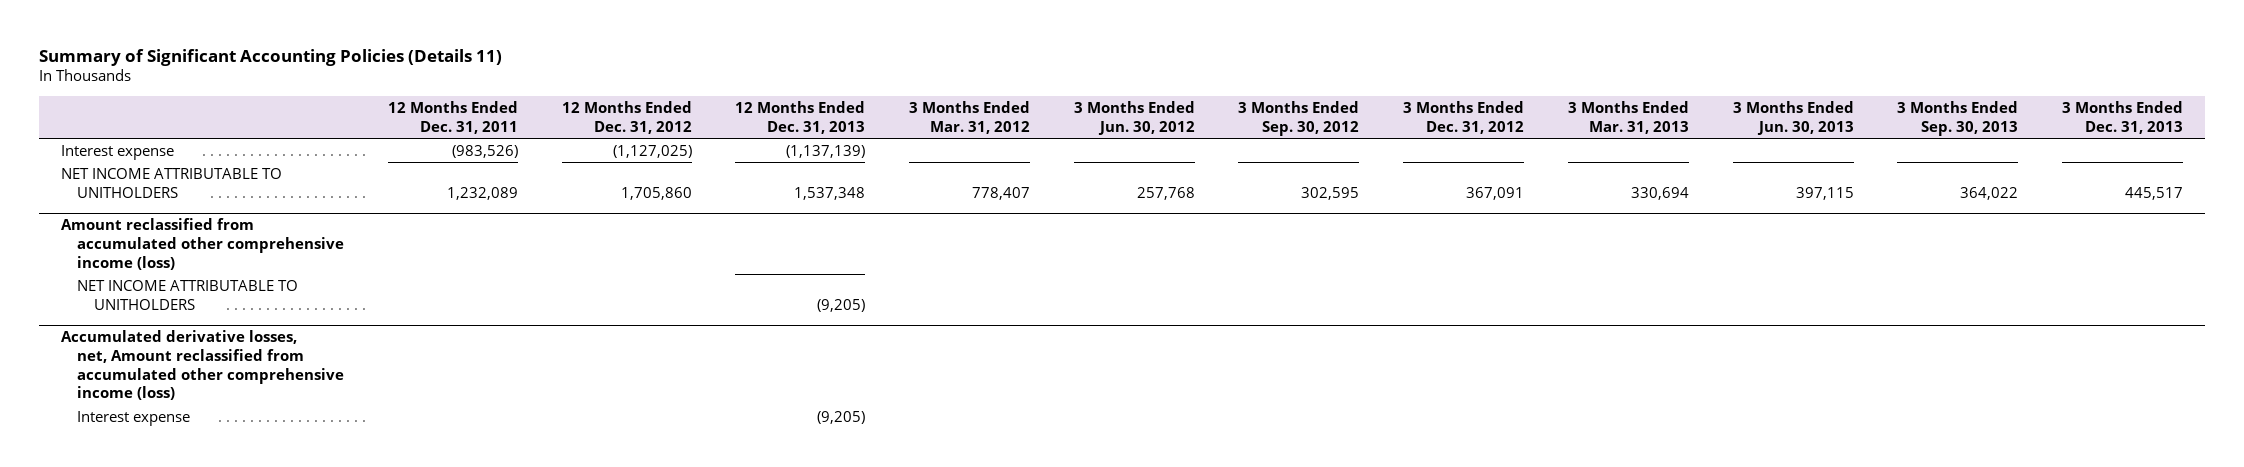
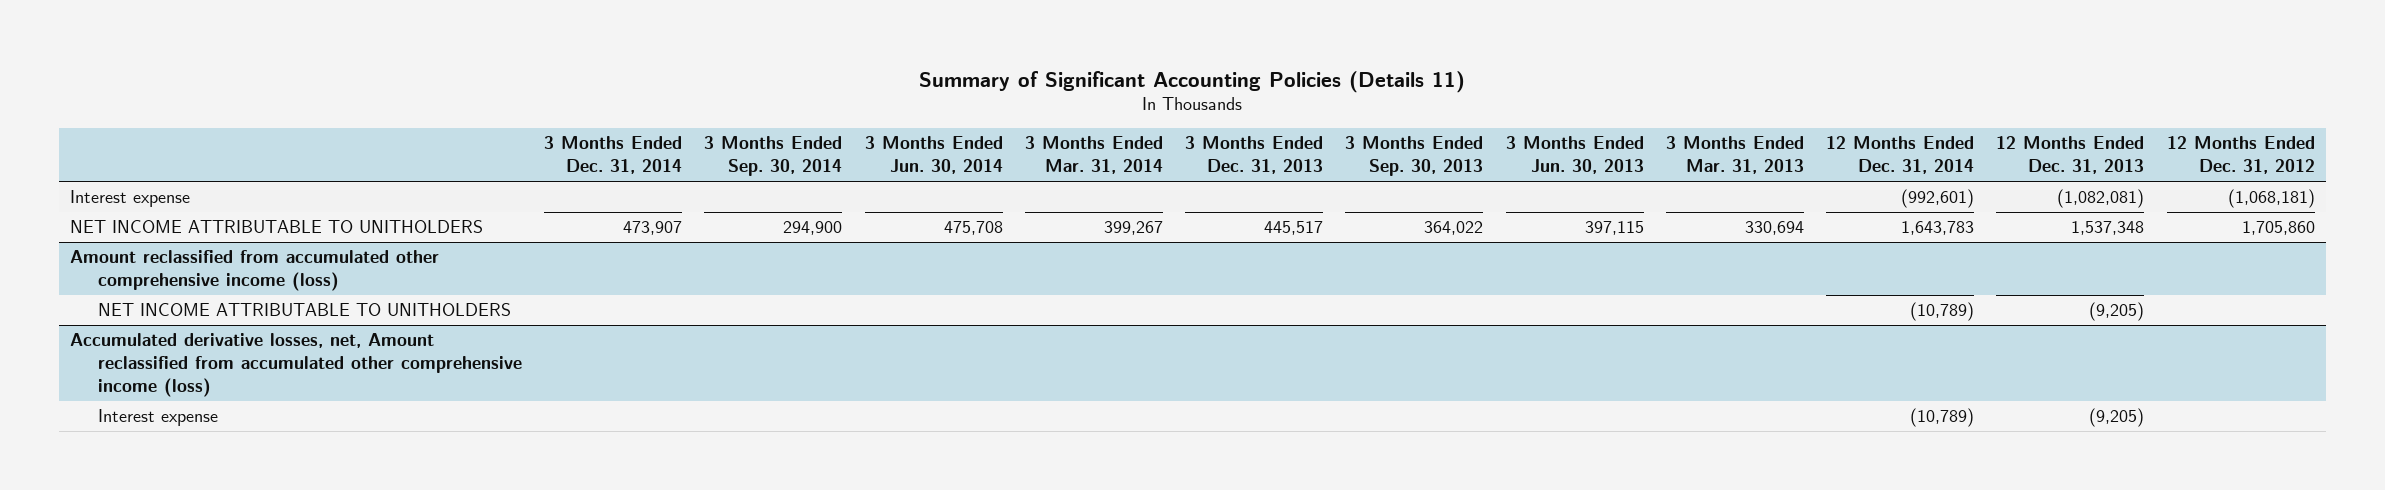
- | 12 Months Ended Dec. 31, 2011 | 12 Months Ended Dec. 31, 2012 | 12 Months Ended Dec. 31, 2013 | 3 Months Ended Mar. 31, 2012 | 3 Months Ended Jun. 30, 2012 | 3 Months Ended Sep. 30, 2012 | 3 Months Ended Dec. 31, 2012 | 3 Months Ended Mar. 31, 2013 | 3 Months Ended Jun. 30, 2013 | 3 Months Ended Sep. 30, 2013 | 3 Months Ended Dec. 31, 2013
+ | 3 Months Ended Dec. 31, 2014 | 3 Months Ended Sep. 30, 2014 | 3 Months Ended Jun. 30, 2014 | 3 Months Ended Mar. 31, 2014 | 3 Months Ended Dec. 31, 2013 | 3 Months Ended Sep. 30, 2013 | 3 Months Ended Jun. 30, 2013 | 3 Months Ended Mar. 31, 2013 | 12 Months Ended Dec. 31, 2014 | 12 Months Ended Dec. 31, 2013 | 12 Months Ended Dec. 31, 2012
- Interest expense | (983,526) | (1,127,025) | (1,137,139) | | | | | | | |
+ Interest expense | | | | | | | | | (992,601) | (1,082,081) | (1,068,181)

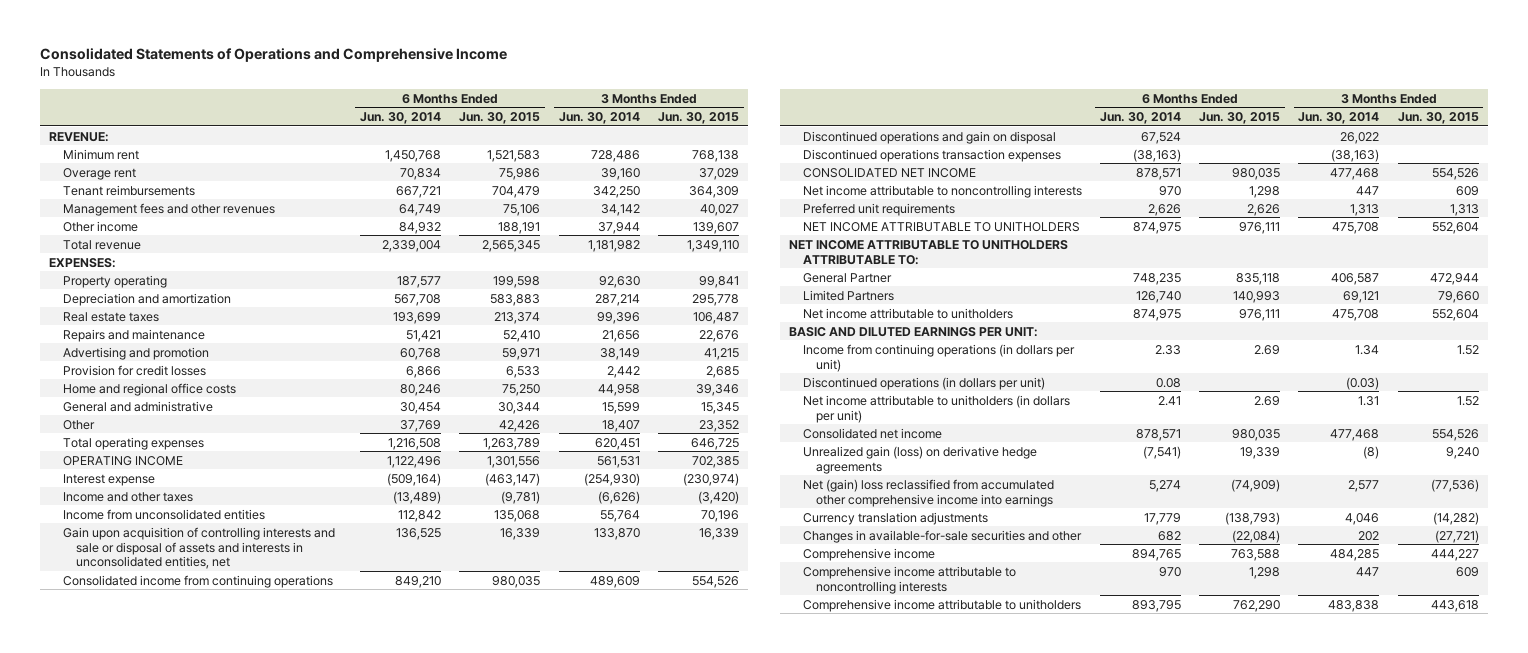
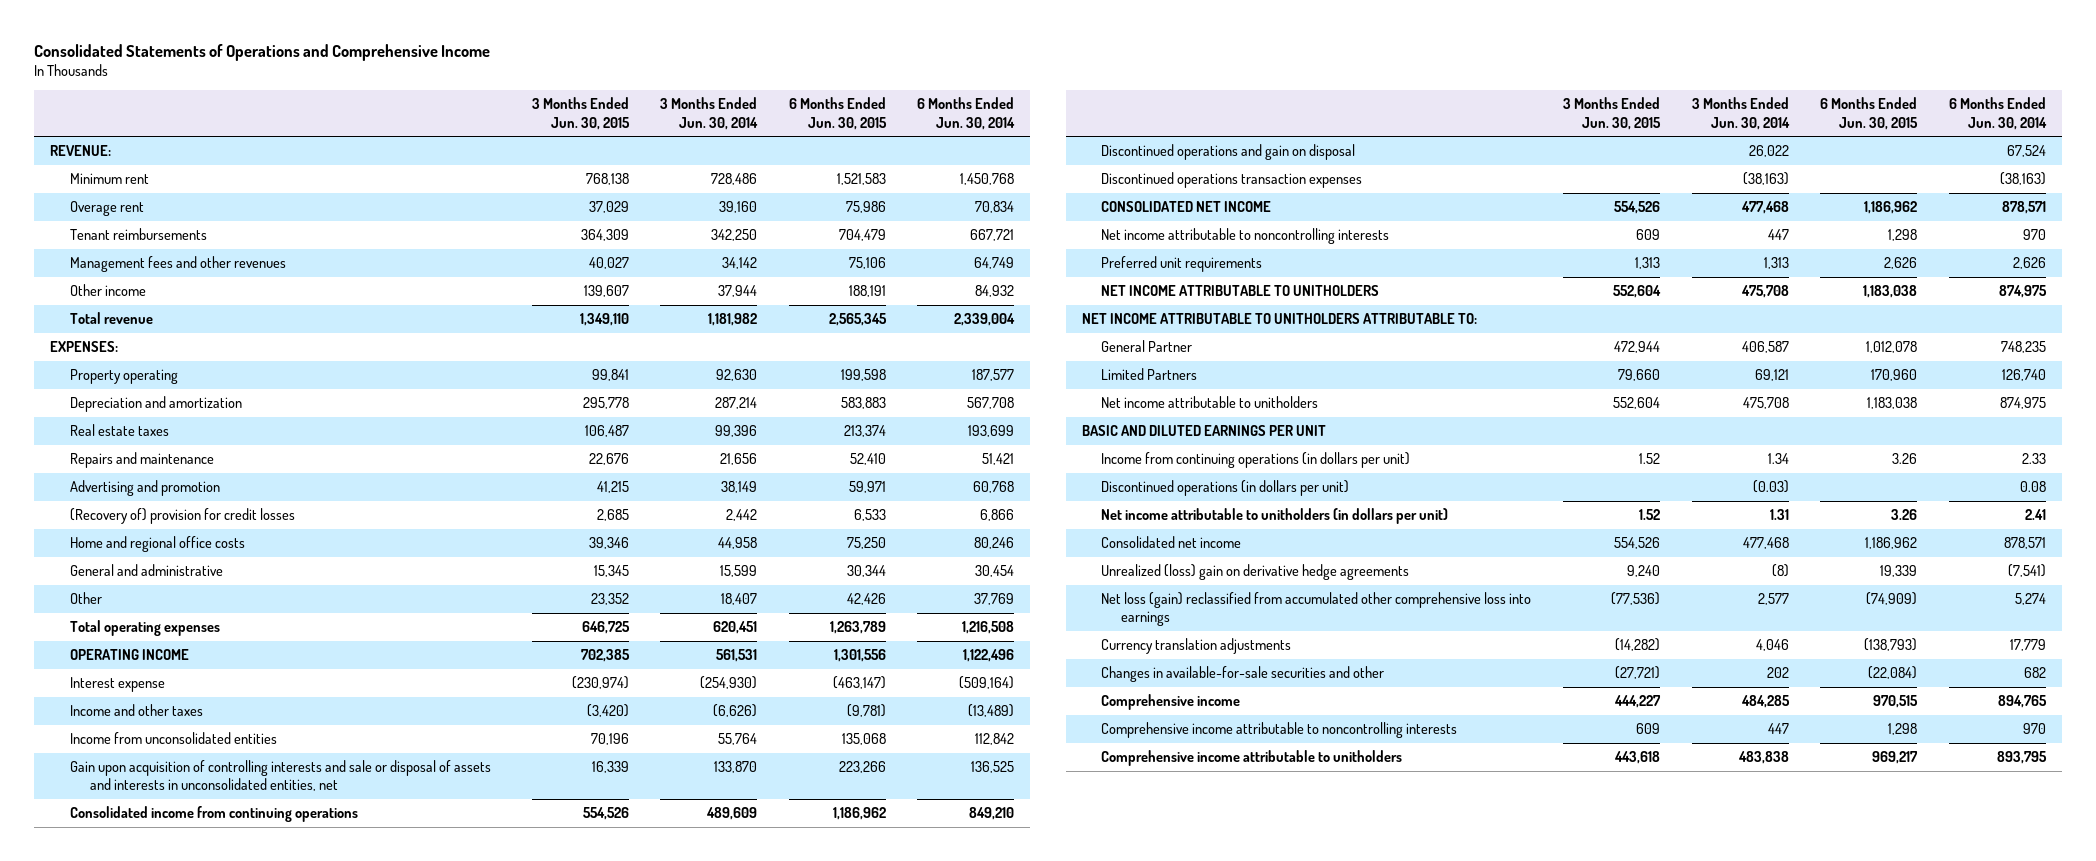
- | 6 Months Ended Jun. 30, 2014 | 6 Months Ended Jun. 30, 2015 | 3 Months Ended Jun. 30, 2014 | 3 Months Ended Jun. 30, 2015
+ | 3 Months Ended Jun. 30, 2015 | 3 Months Ended Jun. 30, 2014 | 6 Months Ended Jun. 30, 2015 | 6 Months Ended Jun. 30, 2014
- Provision for credit losses | 6,866 | 6,533 | 2,442 | 2,685
+ (Recovery of) provision for credit losses | 2,685 | 2,442 | 6,533 | 6,866
- Gain upon acquisition of controlling interests and sale or disposal of assets and interests in unconsolidated entities, net | 136,525 | 16,339 | 133,870 | 16,339
- Consolidated income from continuing operations | 849,210 | 980,035 | 489,609 | 554,526
+ Gain upon acquisition of controlling interests and sale or disposal of assets and interests in unconsolidated entities, net | 16,339 | 133,870 | 223,266 | 136,525
+ Consolidated income from continuing operations | 554,526 | 489,609 | 1,186,962 | 849,210
- CONSOLIDATED NET INCOME | 878,571 | 980,035 | 477,468 | 554,526
+ CONSOLIDATED NET INCOME | 554,526 | 477,468 | 1,186,962 | 878,571
- NET INCOME ATTRIBUTABLE TO UNITHOLDERS | 874,975 | 976,111 | 475,708 | 552,604
+ NET INCOME ATTRIBUTABLE TO UNITHOLDERS | 552,604 | 475,708 | 1,183,038 | 874,975
- General Partner | 748,235 | 835,118 | 406,587 | 472,944
- Limited Partners | 126,740 | 140,993 | 69,121 | 79,660
- Net income attributable to unitholders | 874,975 | 976,111 | 475,708 | 552,604
- BASIC AND DILUTED EARNINGS PER UNIT:
- Income from continuing operations (in dollars per unit) | 2.33 | 2.69 | 1.34 | 1.52
+ General Partner | 472,944 | 406,587 | 1,012,078 | 748,235
+ Limited Partners | 79,660 | 69,121 | 170,960 | 126,740
+ Net income attributable to unitholders | 552,604 | 475,708 | 1,183,038 | 874,975
+ BASIC AND DILUTED EARNINGS PER UNIT
+ Income from continuing operations (in dollars per unit) | 1.52 | 1.34 | 3.26 | 2.33
- Net income attributable to unitholders (in dollars per unit) | 2.41 | 2.69 | 1.31 | 1.52
- Consolidated net income | 878,571 | 980,035 | 477,468 | 554,526
- Unrealized gain (loss) on derivative hedge agreements | (7,541) | 19,339 | (8) | 9,240
- Net (gain) loss reclassified from accumulated other comprehensive income into earnings | 5,274 | (74,909) | 2,577 | (77,536)
+ Net income attributable to unitholders (in dollars per unit) | 1.52 | 1.31 | 3.26 | 2.41
+ Consolidated net income | 554,526 | 477,468 | 1,186,962 | 878,571
+ Unrealized (loss) gain on derivative hedge agreements | 9,240 | (8) | 19,339 | (7,541)
+ Net loss (gain) reclassified from accumulated other comprehensive loss into earnings | (77,536) | 2,577 | (74,909) | 5,274
- Comprehensive income | 894,765 | 763,588 | 484,285 | 444,227
+ Comprehensive income | 444,227 | 484,285 | 970,515 | 894,765
- Comprehensive income attributable to unitholders | 893,795 | 762,290 | 483,838 | 443,618
+ Comprehensive income attributable to unitholders | 443,618 | 483,838 | 969,217 | 893,795

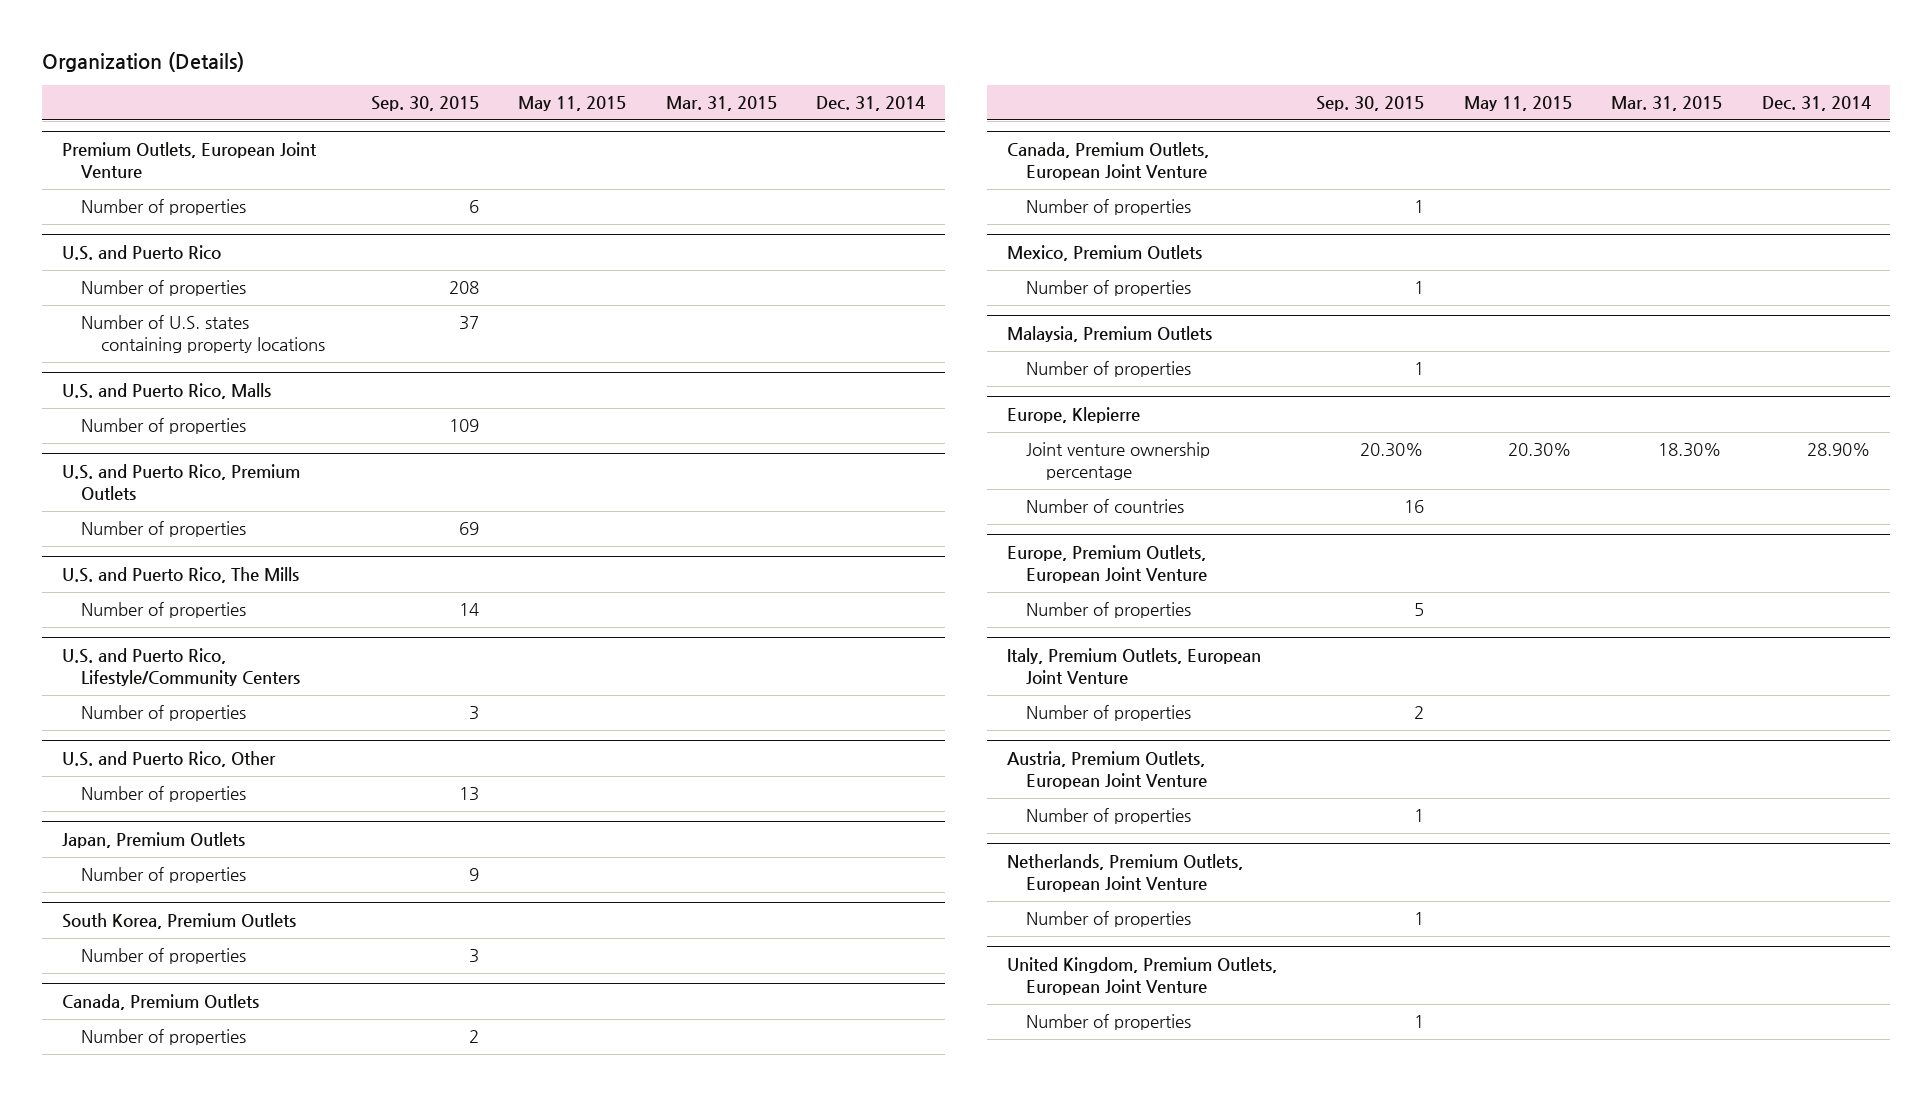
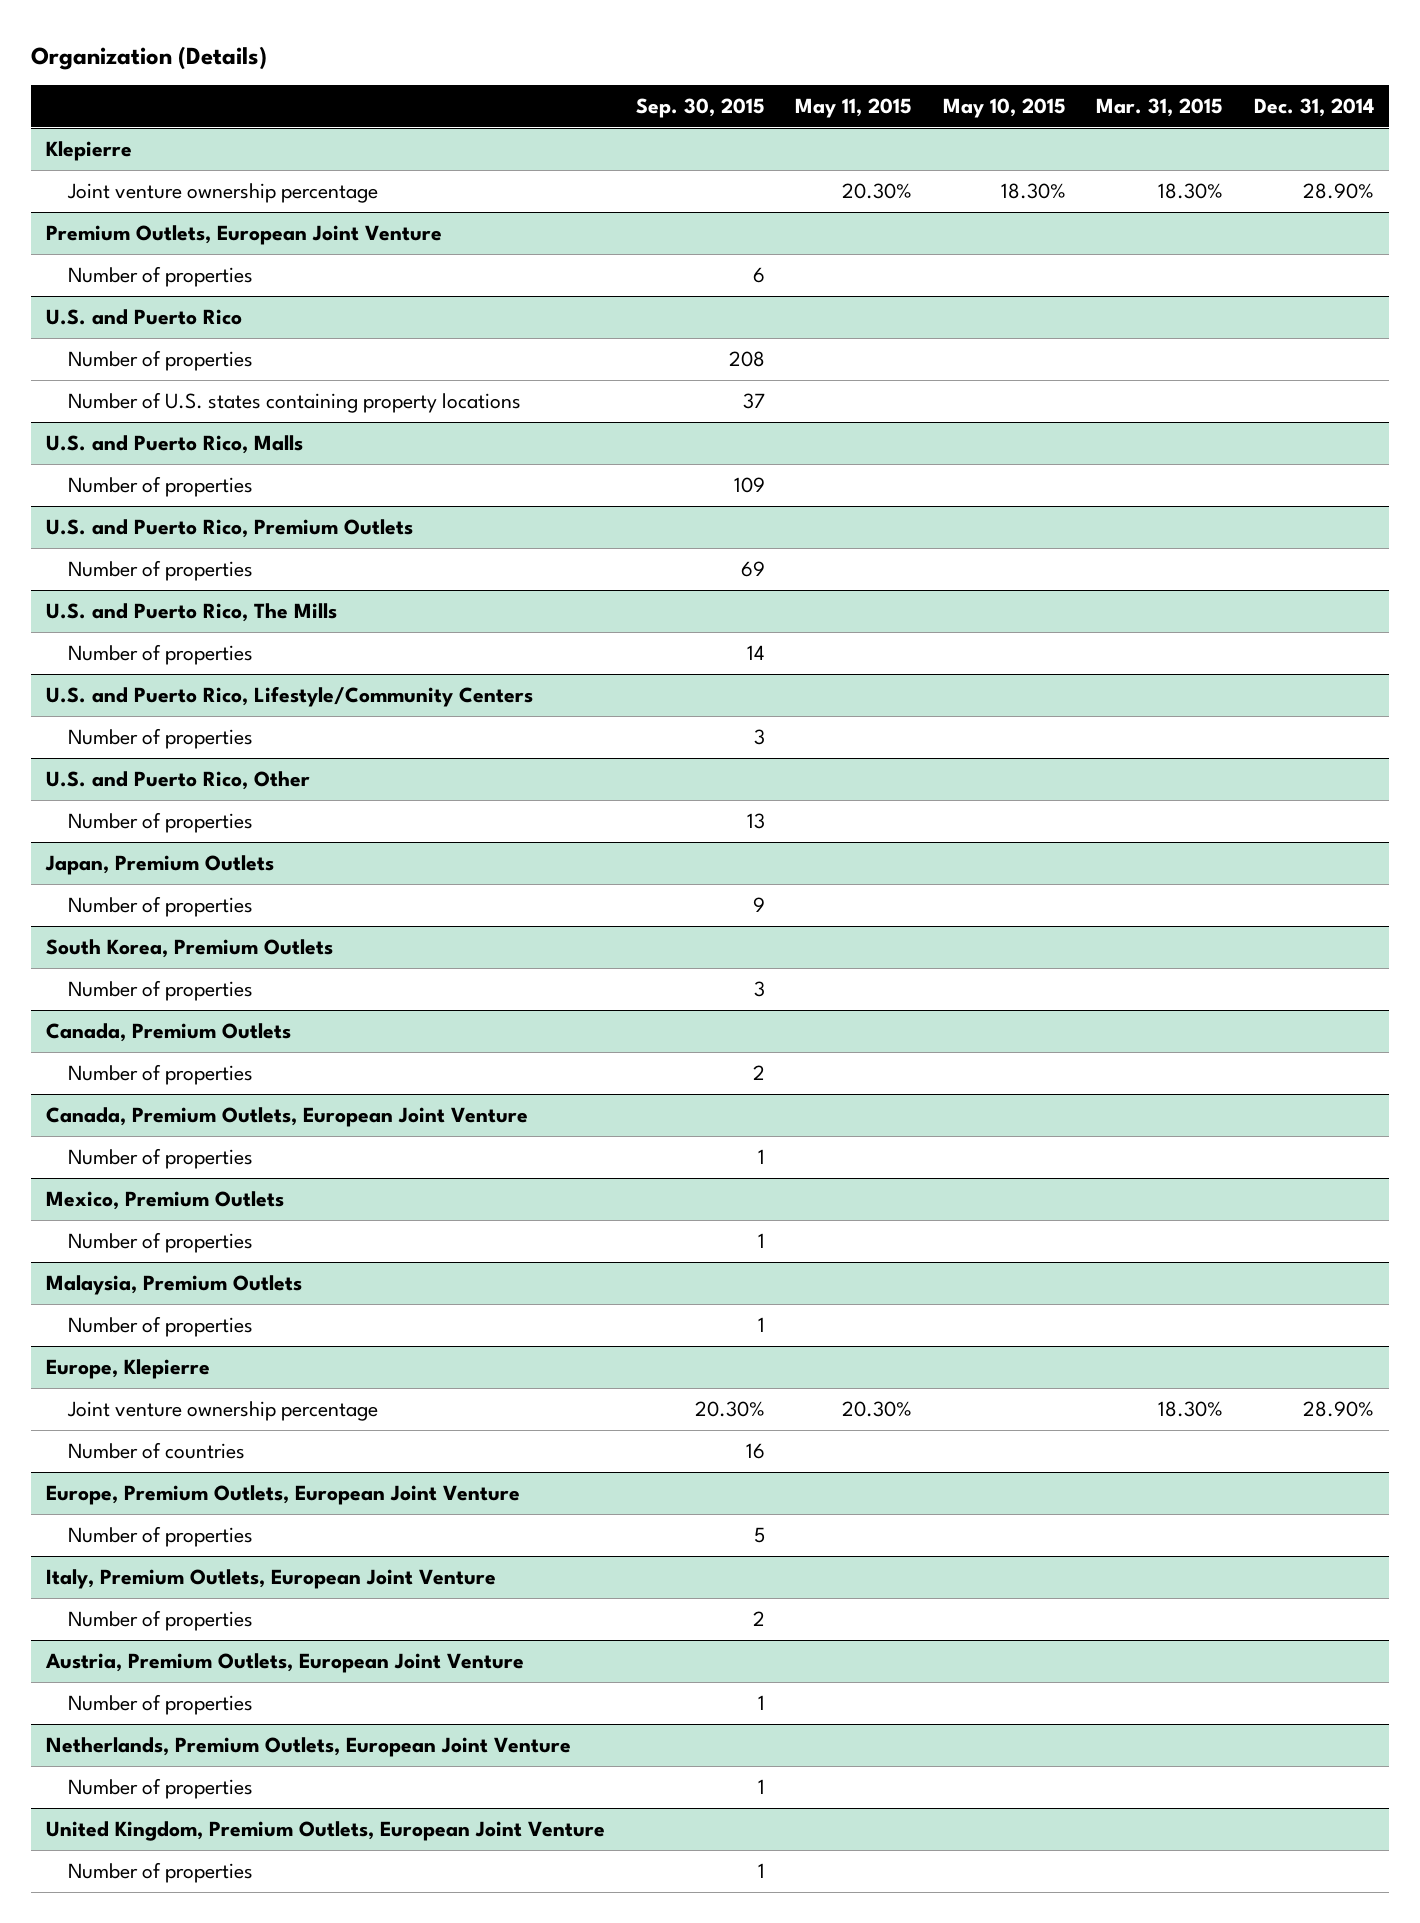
- | Sep. 30, 2015 | May 11, 2015 | Mar. 31, 2015 | Dec. 31, 2014
+ | Sep. 30, 2015 | May 11, 2015 | May 10, 2015 | Mar. 31, 2015 | Dec. 31, 2014
+ Klepierre
+ Joint venture ownership percentage | | 20.30% | 18.30% | 18.30% | 28.90%

